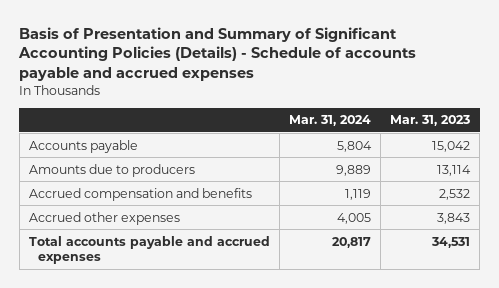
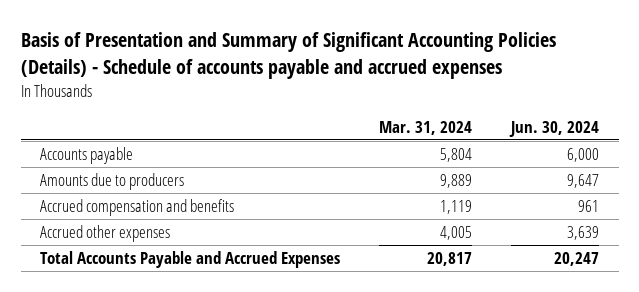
- | Mar. 31, 2024 | Mar. 31, 2023
+ | Mar. 31, 2024 | Jun. 30, 2024
- Total accounts payable and accrued expenses | 20,817 | 34,531
+ Total Accounts Payable and Accrued Expenses | 20,817 | 20,247

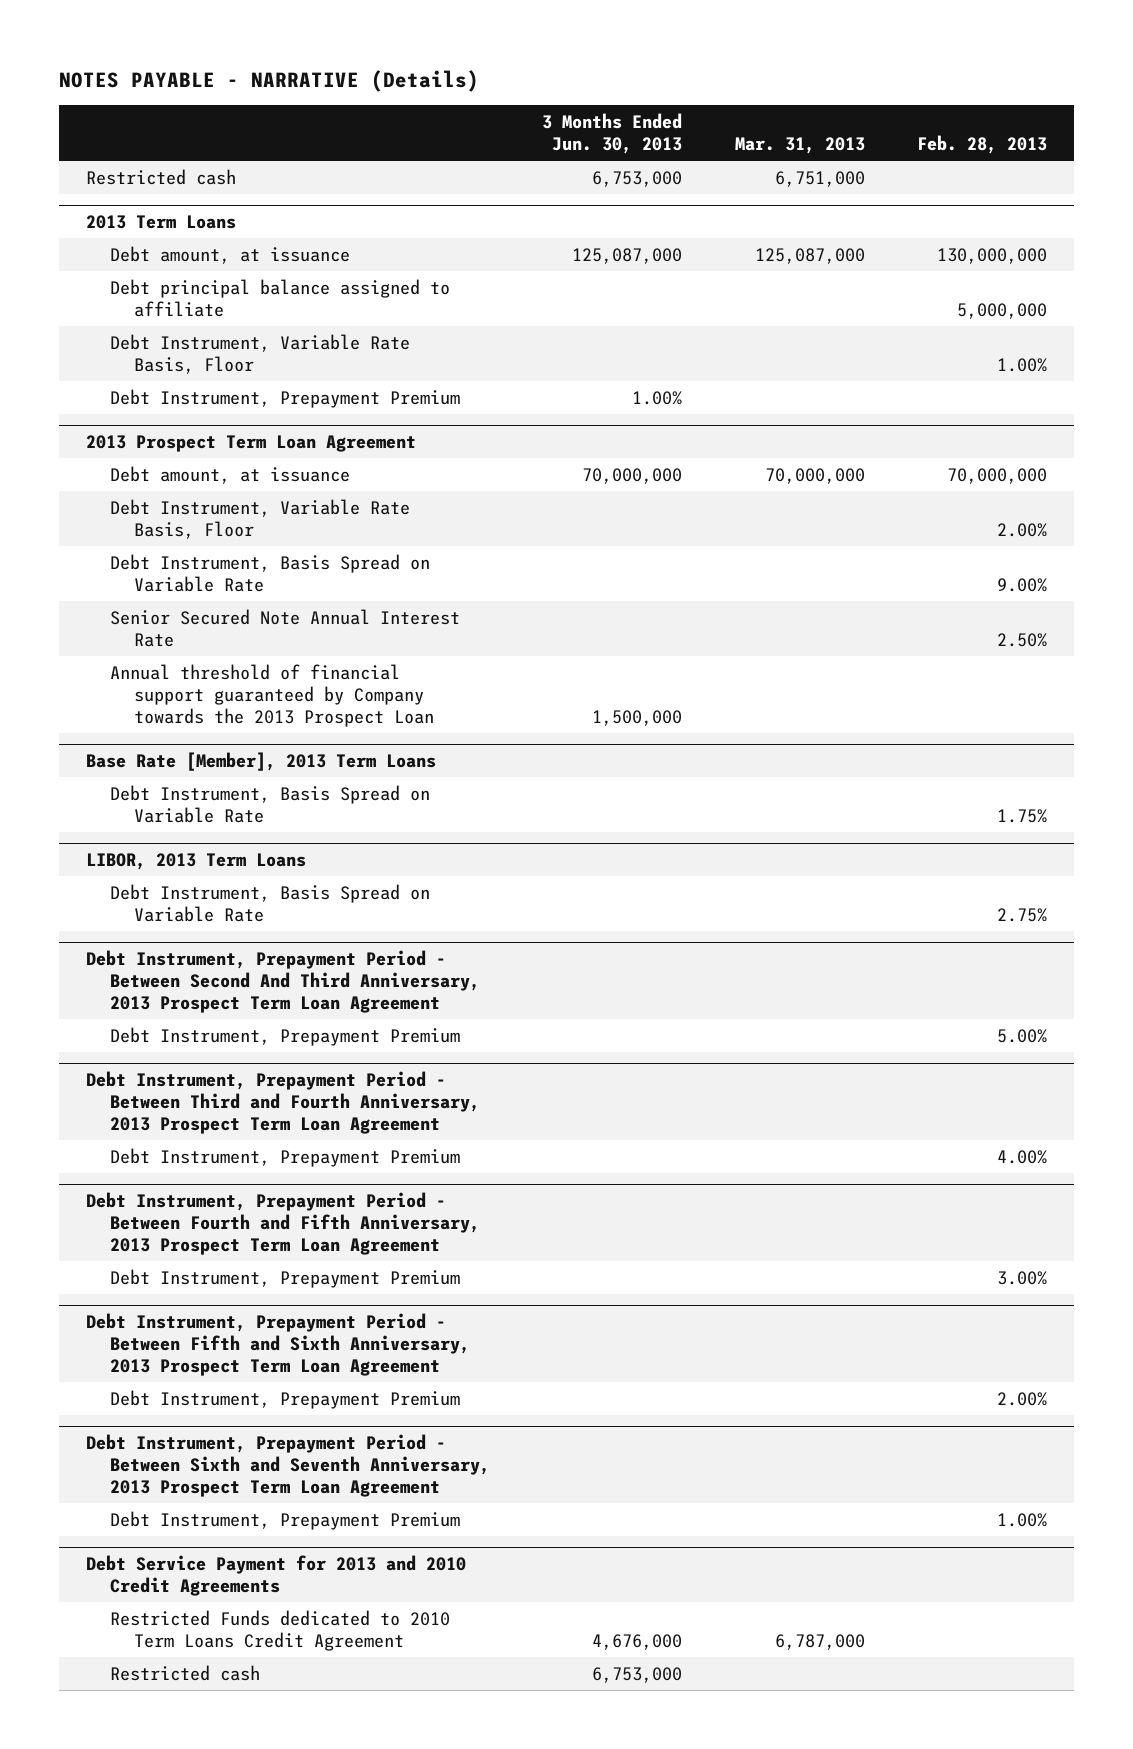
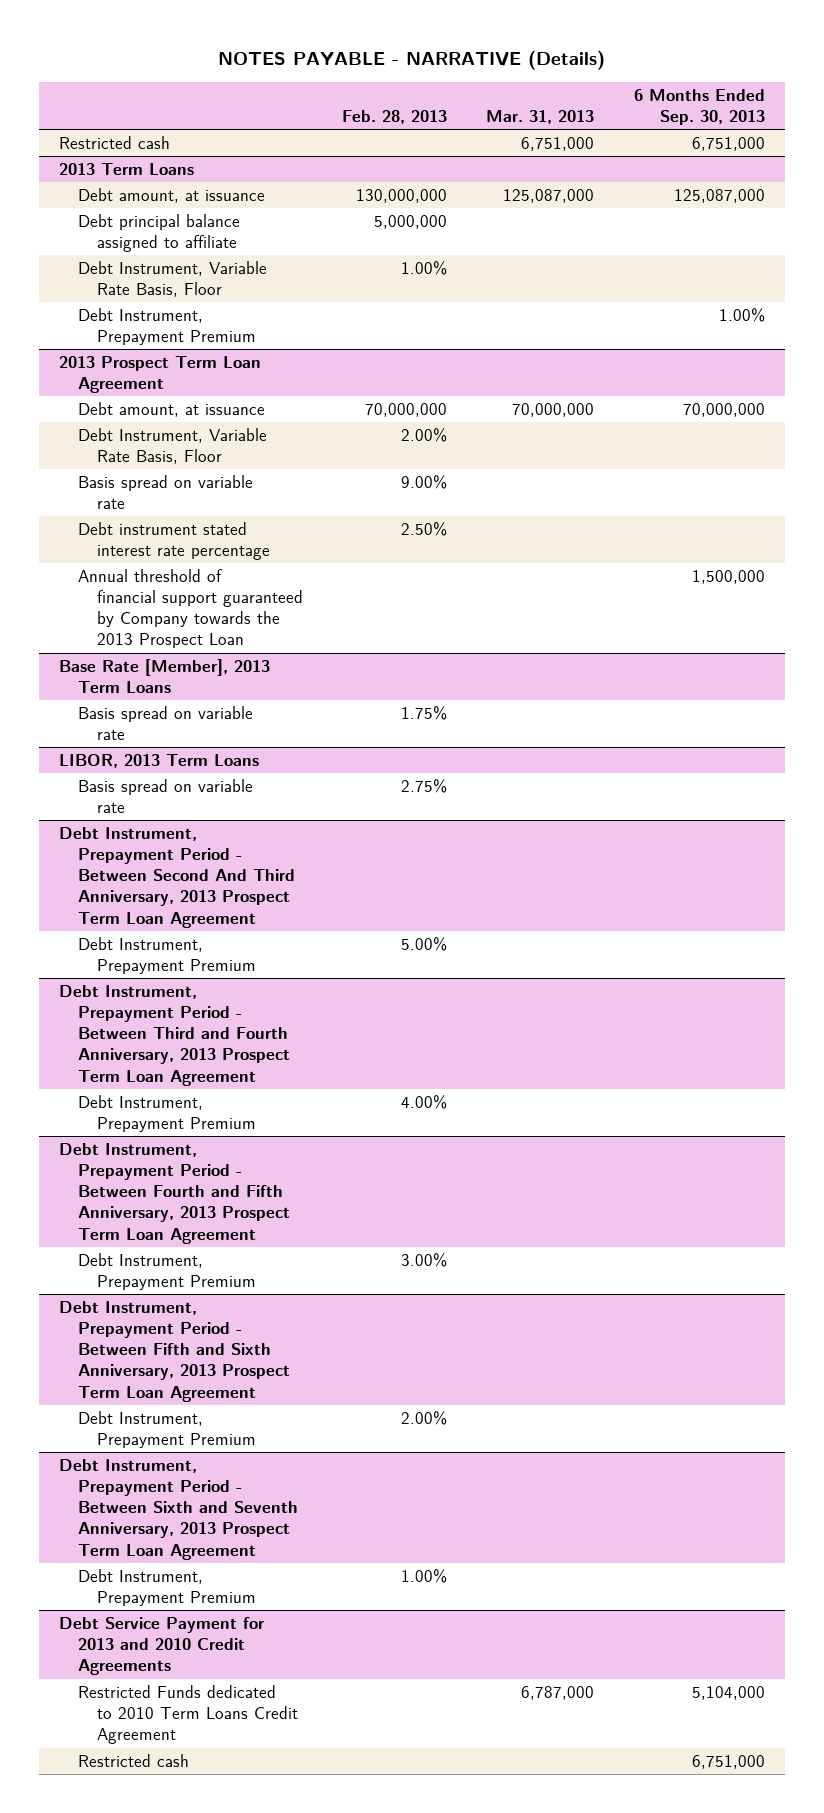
- | 3 Months Ended Jun. 30, 2013 | Mar. 31, 2013 | Feb. 28, 2013
+ | Feb. 28, 2013 | Mar. 31, 2013 | 6 Months Ended Sep. 30, 2013
@ 2013 Prospect Term Loan Agreement
- Debt Instrument, Basis Spread on Variable Rate | | | 9.00%
- Senior Secured Note Annual Interest Rate | | | 2.50%
+ Basis spread on variable rate | 9.00% | |
+ Debt instrument stated interest rate percentage | 2.50% | |
@ Base Rate [Member], 2013 Term Loans
- Debt Instrument, Basis Spread on Variable Rate | | | 1.75%
+ Basis spread on variable rate | 1.75% | |
@ LIBOR, 2013 Term Loans
- Debt Instrument, Basis Spread on Variable Rate | | | 2.75%
+ Basis spread on variable rate | 2.75% | |

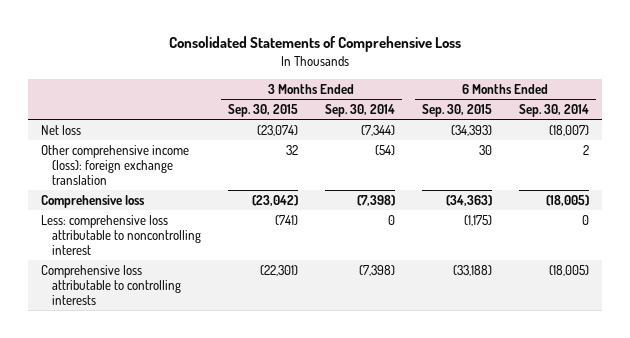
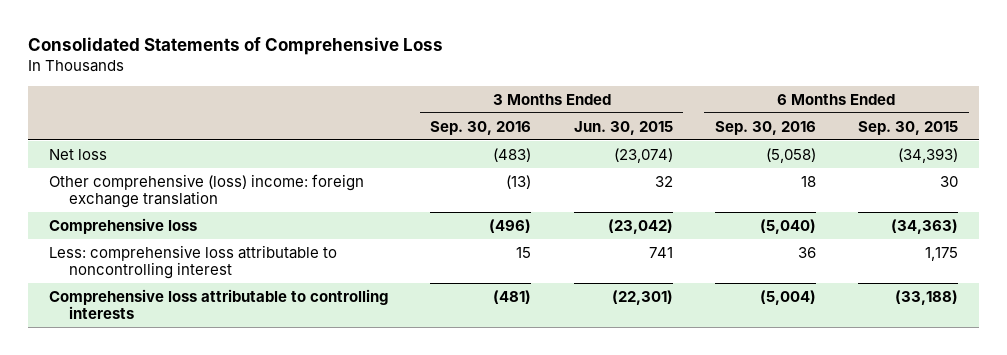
- | 3 Months Ended Sep. 30, 2015 | 3 Months Ended Sep. 30, 2014 | 6 Months Ended Sep. 30, 2015 | 6 Months Ended Sep. 30, 2014
+ | 3 Months Ended Sep. 30, 2016 | 3 Months Ended Jun. 30, 2015 | 6 Months Ended Sep. 30, 2016 | 6 Months Ended Sep. 30, 2015
- Other comprehensive income (loss): foreign exchange translation | 32 | (54) | 30 | 2
+ Other comprehensive (loss) income: foreign exchange translation | (13) | 32 | 18 | 30
- Less: comprehensive loss attributable to noncontrolling interest | (741) | 0 | (1,175) | 0
+ Less: comprehensive loss attributable to noncontrolling interest | 15 | 741 | 36 | 1,175

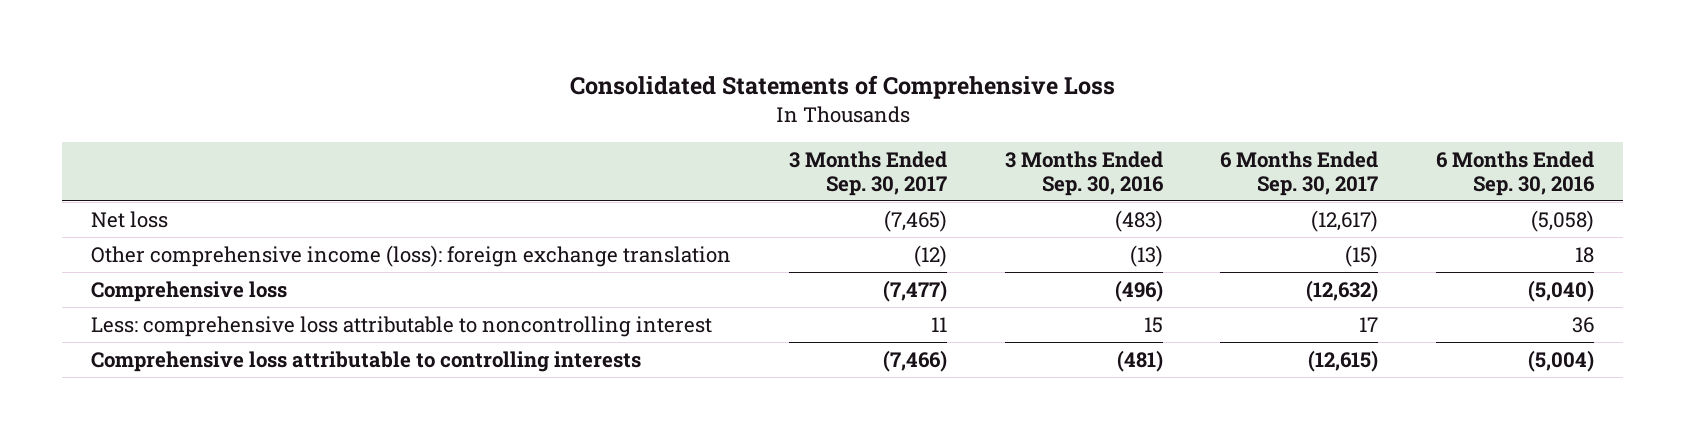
- | 3 Months Ended Sep. 30, 2016 | 3 Months Ended Jun. 30, 2015 | 6 Months Ended Sep. 30, 2016 | 6 Months Ended Sep. 30, 2015
+ | 3 Months Ended Sep. 30, 2017 | 3 Months Ended Sep. 30, 2016 | 6 Months Ended Sep. 30, 2017 | 6 Months Ended Sep. 30, 2016
- Other comprehensive (loss) income: foreign exchange translation | (13) | 32 | 18 | 30
+ Other comprehensive income (loss): foreign exchange translation | (12) | (13) | (15) | 18

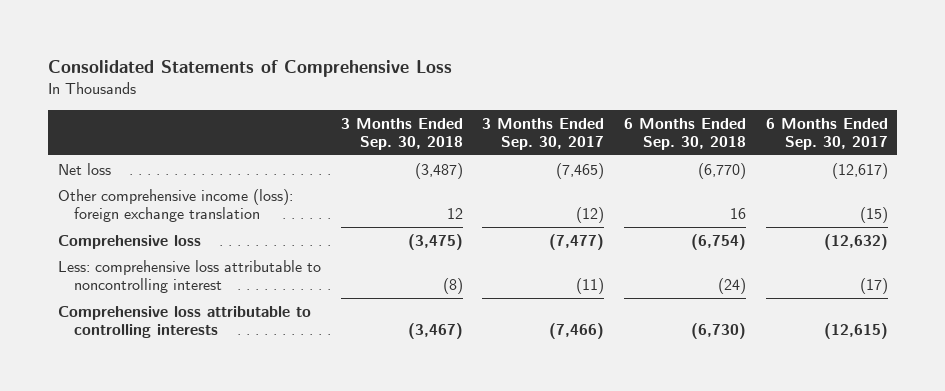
- | 3 Months Ended Sep. 30, 2017 | 3 Months Ended Sep. 30, 2016 | 6 Months Ended Sep. 30, 2017 | 6 Months Ended Sep. 30, 2016
+ | 3 Months Ended Sep. 30, 2018 | 3 Months Ended Sep. 30, 2017 | 6 Months Ended Sep. 30, 2018 | 6 Months Ended Sep. 30, 2017
- Less: comprehensive loss attributable to noncontrolling interest | 11 | 15 | 17 | 36
+ Less: comprehensive loss attributable to noncontrolling interest | (8) | (11) | (24) | (17)

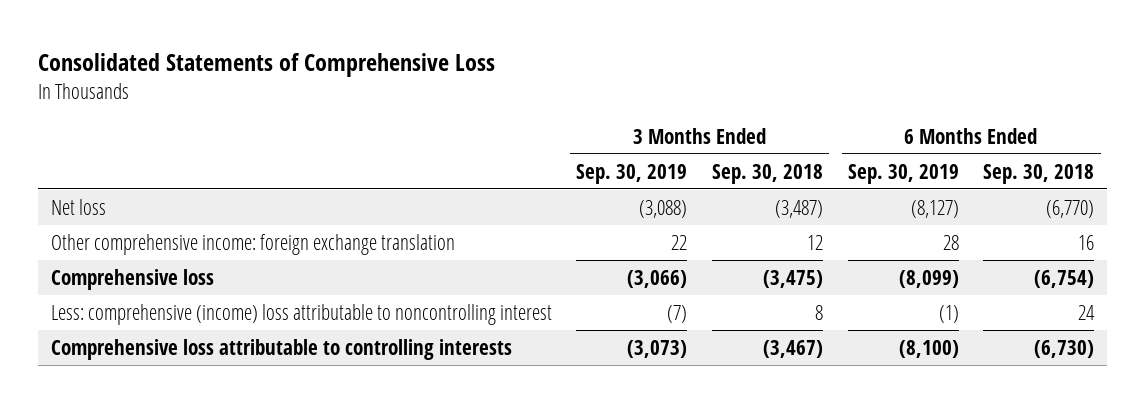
- | 3 Months Ended Sep. 30, 2018 | 3 Months Ended Sep. 30, 2017 | 6 Months Ended Sep. 30, 2018 | 6 Months Ended Sep. 30, 2017
+ | 3 Months Ended Sep. 30, 2019 | 3 Months Ended Sep. 30, 2018 | 6 Months Ended Sep. 30, 2019 | 6 Months Ended Sep. 30, 2018
- Other comprehensive income (loss): foreign exchange translation | 12 | (12) | 16 | (15)
+ Other comprehensive income: foreign exchange translation | 22 | 12 | 28 | 16
- Less: comprehensive loss attributable to noncontrolling interest | (8) | (11) | (24) | (17)
+ Less: comprehensive (income) loss attributable to noncontrolling interest | (7) | 8 | (1) | 24

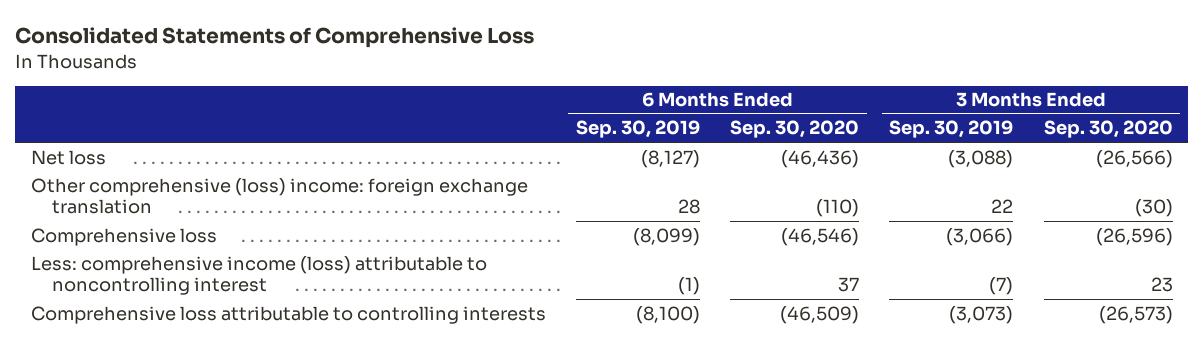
- | 3 Months Ended Sep. 30, 2019 | 3 Months Ended Sep. 30, 2018 | 6 Months Ended Sep. 30, 2019 | 6 Months Ended Sep. 30, 2018
+ | 6 Months Ended Sep. 30, 2019 | 6 Months Ended Sep. 30, 2020 | 3 Months Ended Sep. 30, 2019 | 3 Months Ended Sep. 30, 2020
- Other comprehensive income: foreign exchange translation | 22 | 12 | 28 | 16
+ Other comprehensive (loss) income: foreign exchange translation | 28 | (110) | 22 | (30)
- Less: comprehensive (income) loss attributable to noncontrolling interest | (7) | 8 | (1) | 24
+ Less: comprehensive income (loss) attributable to noncontrolling interest | (1) | 37 | (7) | 23

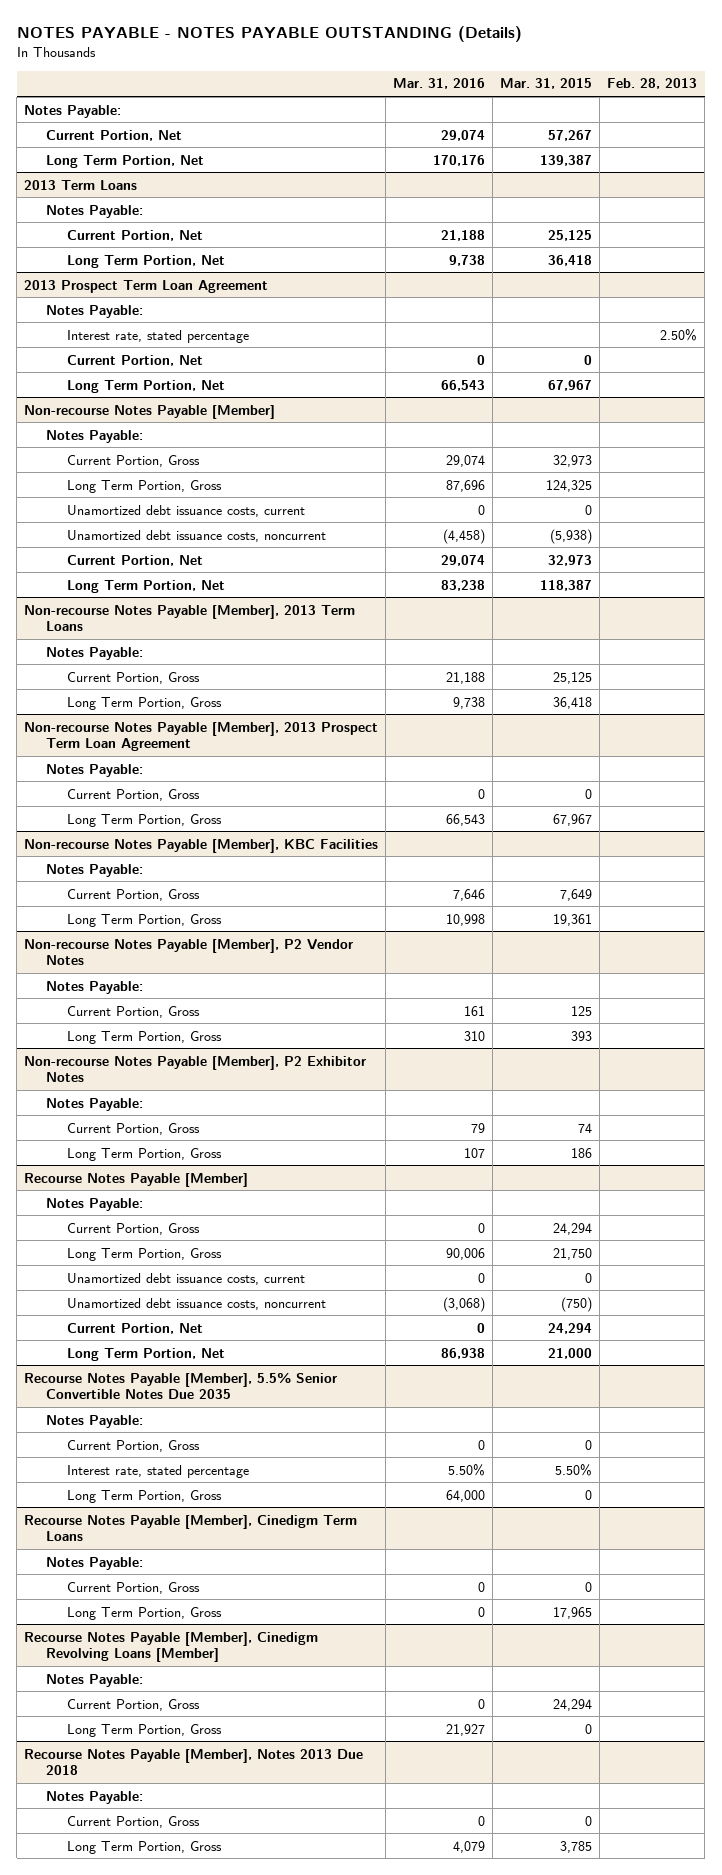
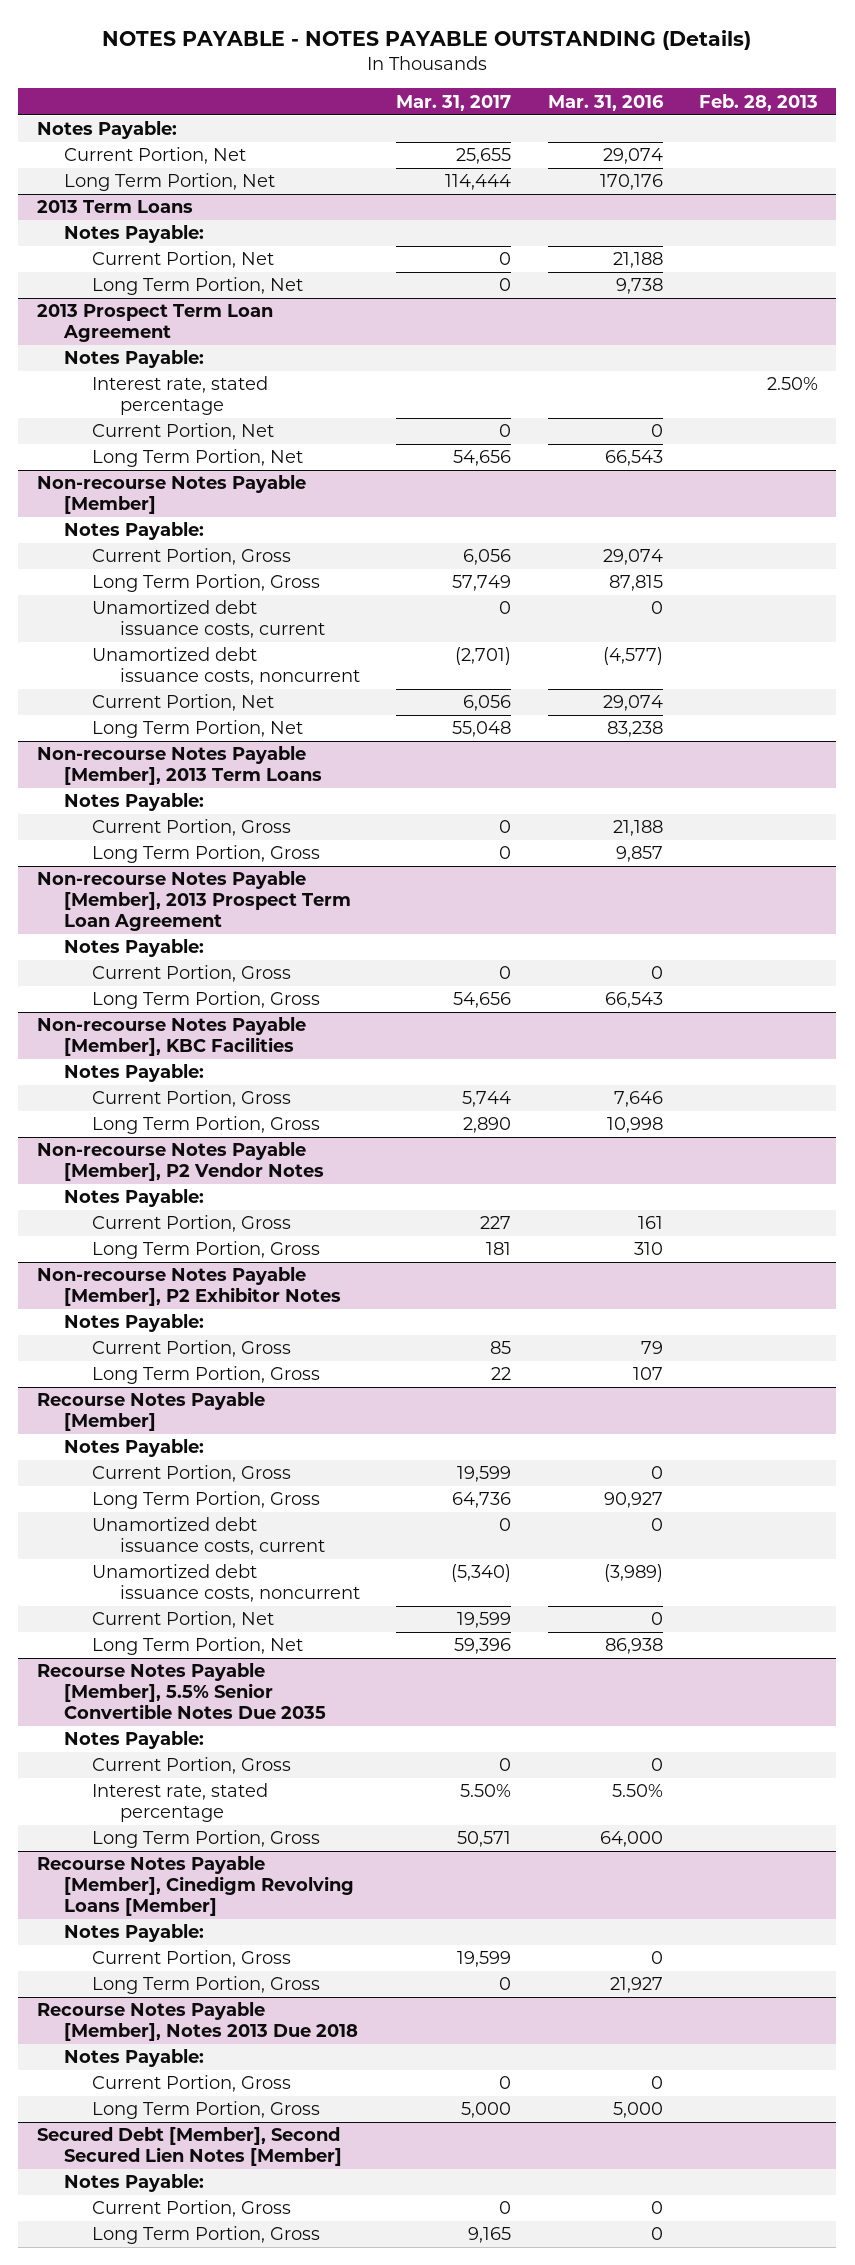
- | Mar. 31, 2016 | Mar. 31, 2015 | Feb. 28, 2013
+ | Mar. 31, 2017 | Mar. 31, 2016 | Feb. 28, 2013
@ Non-recourse Notes Payable [Member]
- Long Term Portion, Gross | 87,696 | 124,325 |
+ Long Term Portion, Gross | 57,749 | 87,815 |
- Unamortized debt issuance costs, noncurrent | (4,458) | (5,938) |
+ Unamortized debt issuance costs, noncurrent | (2,701) | (4,577) |
@ Non-recourse Notes Payable [Member], 2013 Term Loans
- Long Term Portion, Gross | 9,738 | 36,418 |
+ Long Term Portion, Gross | 0 | 9,857 |
@ Recourse Notes Payable [Member]
- Long Term Portion, Gross | 90,006 | 21,750 |
+ Long Term Portion, Gross | 64,736 | 90,927 |
- Unamortized debt issuance costs, noncurrent | (3,068) | (750) |
+ Unamortized debt issuance costs, noncurrent | (5,340) | (3,989) |
- Recourse Notes Payable [Member], Cinedigm Term Loans
- Notes Payable:
- Current Portion, Gross | 0 | 0 |
- Long Term Portion, Gross | 0 | 17,965 |
@ Recourse Notes Payable [Member], Notes 2013 Due 2018
- Long Term Portion, Gross | 4,079 | 3,785 |
+ Long Term Portion, Gross | 5,000 | 5,000 |
+ Secured Debt [Member], Second Secured Lien Notes [Member]
+ Notes Payable:
+ Current Portion, Gross | 0 | 0 |
+ Long Term Portion, Gross | 9,165 | 0 |

